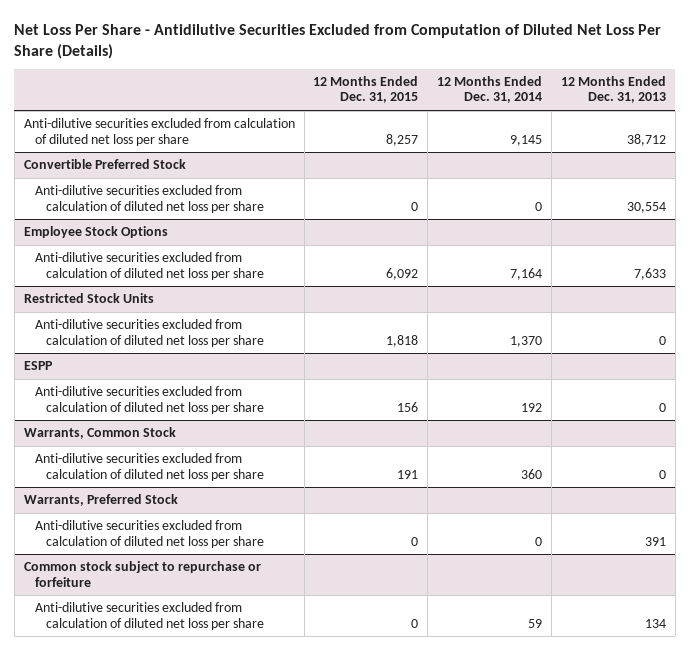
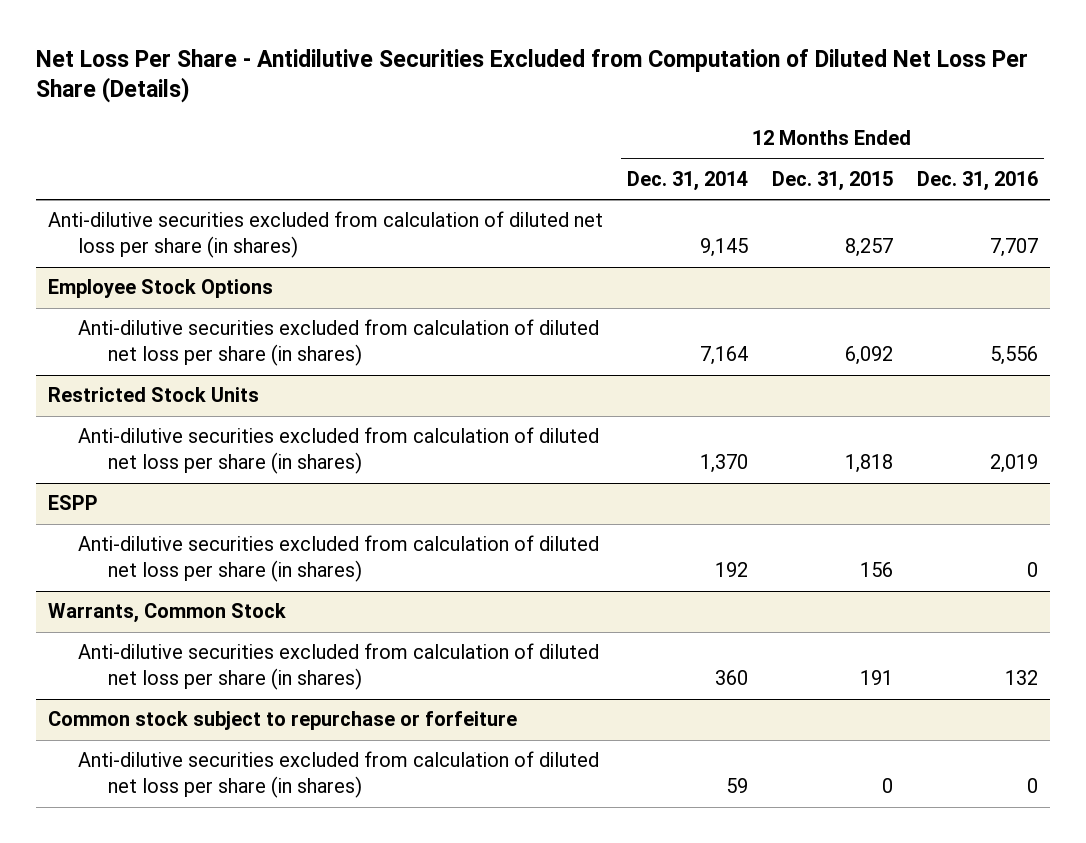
- | 12 Months Ended Dec. 31, 2015 | 12 Months Ended Dec. 31, 2014 | 12 Months Ended Dec. 31, 2013
+ | 12 Months Ended Dec. 31, 2014 | 12 Months Ended Dec. 31, 2015 | 12 Months Ended Dec. 31, 2016
- Anti-dilutive securities excluded from calculation of diluted net loss per share | 8,257 | 9,145 | 38,712
- Convertible Preferred Stock
- Anti-dilutive securities excluded from calculation of diluted net loss per share | 0 | 0 | 30,554
+ Anti-dilutive securities excluded from calculation of diluted net loss per share (in shares) | 9,145 | 8,257 | 7,707
@ Employee Stock Options
- Anti-dilutive securities excluded from calculation of diluted net loss per share | 6,092 | 7,164 | 7,633
+ Anti-dilutive securities excluded from calculation of diluted net loss per share (in shares) | 7,164 | 6,092 | 5,556
@ Restricted Stock Units
- Anti-dilutive securities excluded from calculation of diluted net loss per share | 1,818 | 1,370 | 0
+ Anti-dilutive securities excluded from calculation of diluted net loss per share (in shares) | 1,370 | 1,818 | 2,019
@ ESPP
- Anti-dilutive securities excluded from calculation of diluted net loss per share | 156 | 192 | 0
+ Anti-dilutive securities excluded from calculation of diluted net loss per share (in shares) | 192 | 156 | 0
@ Warrants, Common Stock
- Anti-dilutive securities excluded from calculation of diluted net loss per share | 191 | 360 | 0
- Warrants, Preferred Stock
- Anti-dilutive securities excluded from calculation of diluted net loss per share | 0 | 0 | 391
@ Warrants, Common Stock
+ Anti-dilutive securities excluded from calculation of diluted net loss per share (in shares) | 360 | 191 | 132
@ Common stock subject to repurchase or forfeiture
- Anti-dilutive securities excluded from calculation of diluted net loss per share | 0 | 59 | 134
+ Anti-dilutive securities excluded from calculation of diluted net loss per share (in shares) | 59 | 0 | 0

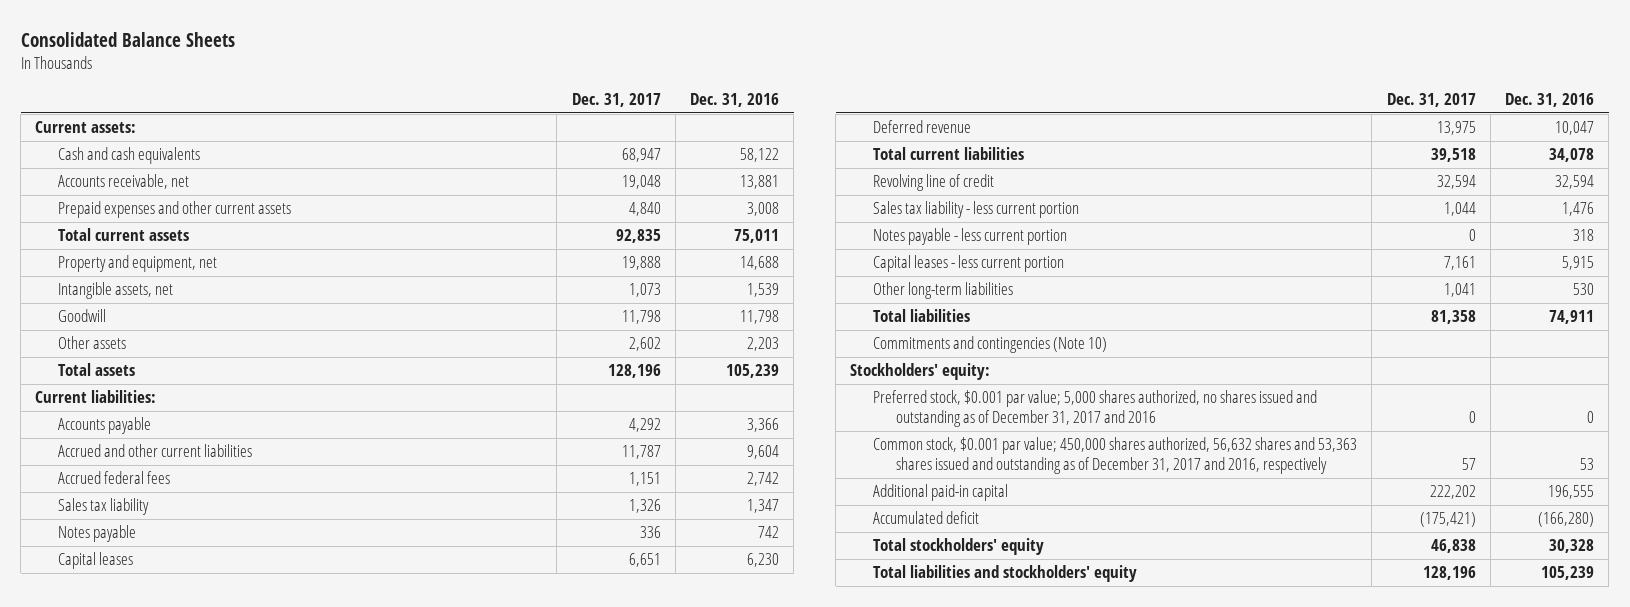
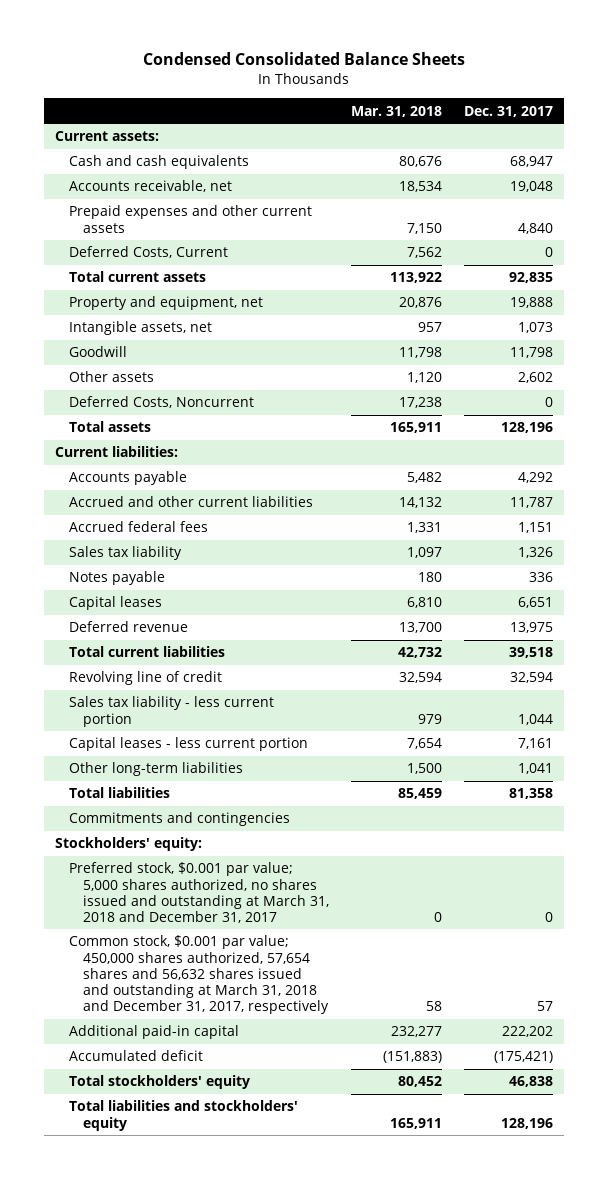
- Consolidated Balance Sheets
+ Condensed Consolidated Balance Sheets
- | Dec. 31, 2017 | Dec. 31, 2016
+ | Mar. 31, 2018 | Dec. 31, 2017
+ Deferred Costs, Current | 7,562 | 0
+ Deferred Costs, Noncurrent | 17,238 | 0
- Notes payable - less current portion | 0 | 318
- Commitments and contingencies (Note 10)
+ Commitments and contingencies
- Preferred stock, $0.001 par value; 5,000 shares authorized, no shares issued and outstanding as of December 31, 2017 and 2016 | 0 | 0
- Common stock, $0.001 par value; 450,000 shares authorized, 56,632 shares and 53,363 shares issued and outstanding as of December 31, 2017 and 2016, respectively | 57 | 53
+ Preferred stock, $0.001 par value; 5,000 shares authorized, no shares issued and outstanding at March 31, 2018 and December 31, 2017 | 0 | 0
+ Common stock, $0.001 par value; 450,000 shares authorized, 57,654 shares and 56,632 shares issued and outstanding at March 31, 2018 and December 31, 2017, respectively | 58 | 57

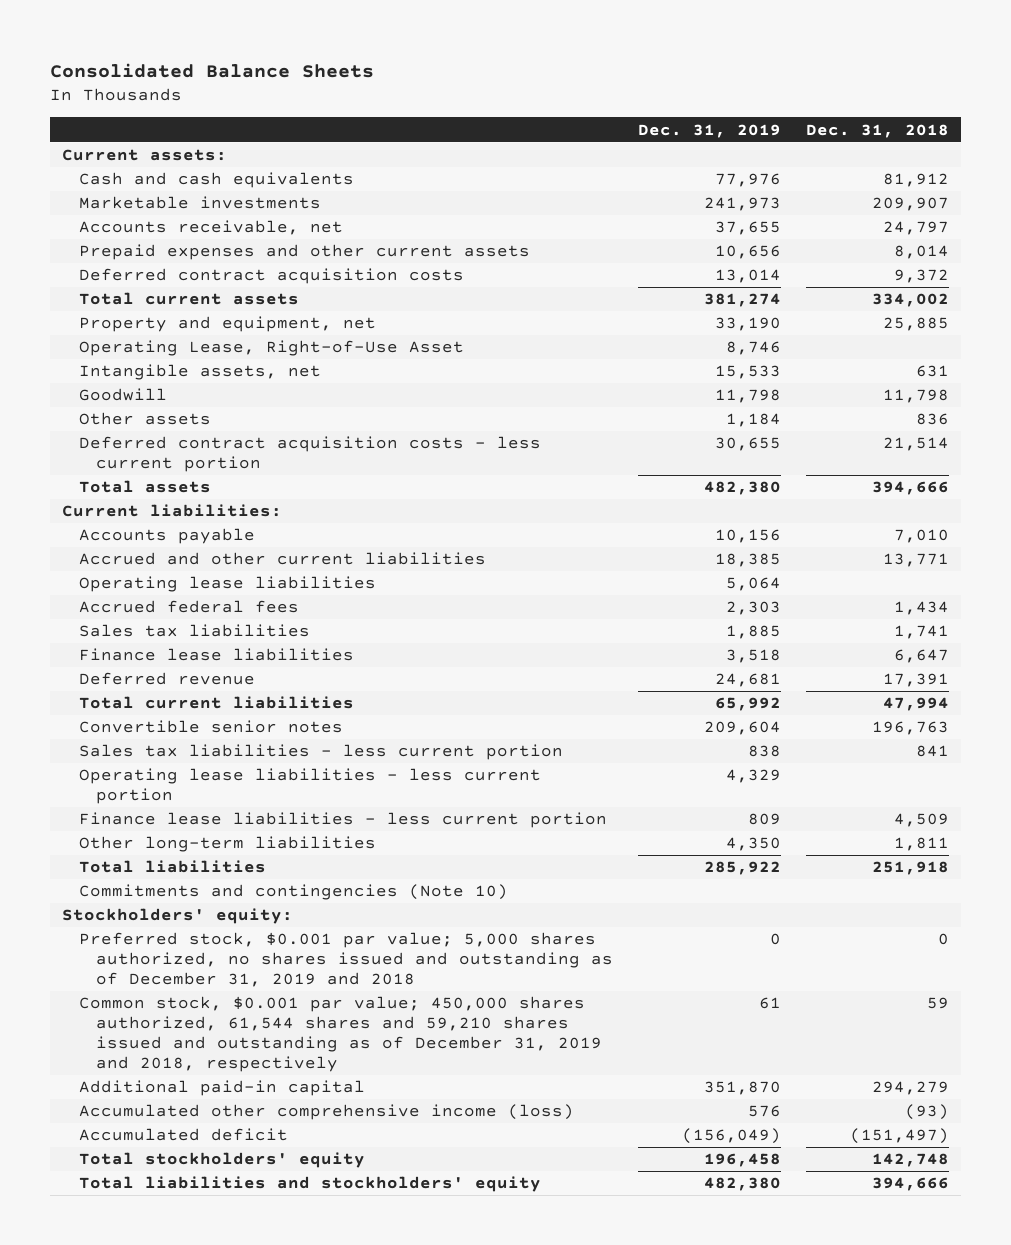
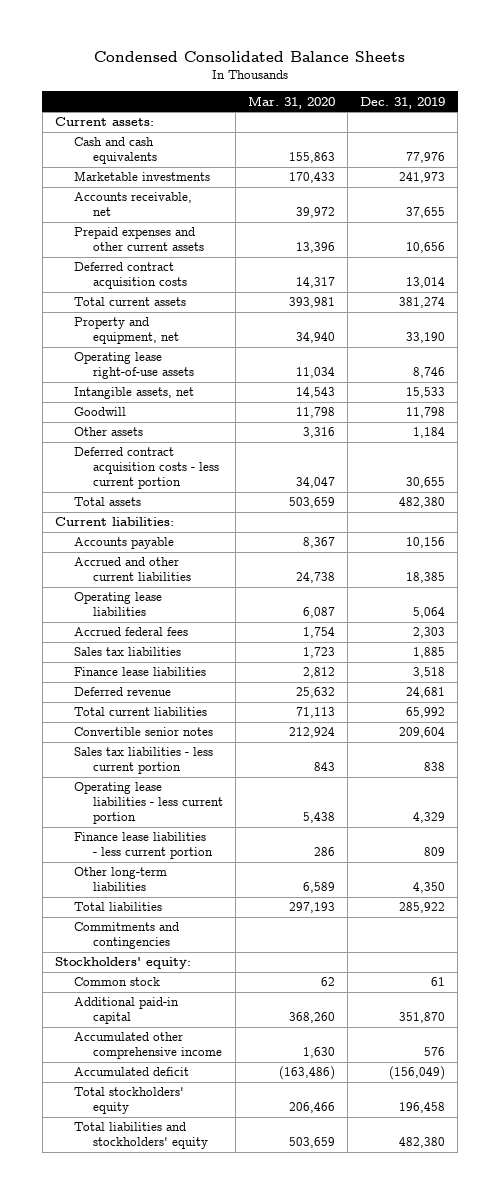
- Consolidated Balance Sheets
+ Condensed Consolidated Balance Sheets
- | Dec. 31, 2019 | Dec. 31, 2018
+ | Mar. 31, 2020 | Dec. 31, 2019
- Operating Lease, Right-of-Use Asset | 8,746 |
+ Operating lease right-of-use assets | 11,034 | 8,746
- Commitments and contingencies (Note 10)
+ Commitments and contingencies
- Preferred stock, $0.001 par value; 5,000 shares authorized, no shares issued and outstanding as of December 31, 2019 and 2018 | 0 | 0
- Common stock, $0.001 par value; 450,000 shares authorized, 61,544 shares and 59,210 shares issued and outstanding as of December 31, 2019 and 2018, respectively | 61 | 59
+ Common stock | 62 | 61
- Accumulated other comprehensive income (loss) | 576 | (93)
+ Accumulated other comprehensive income | 1,630 | 576

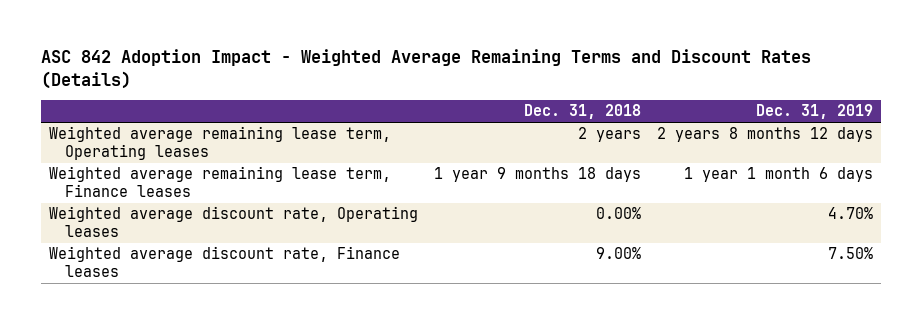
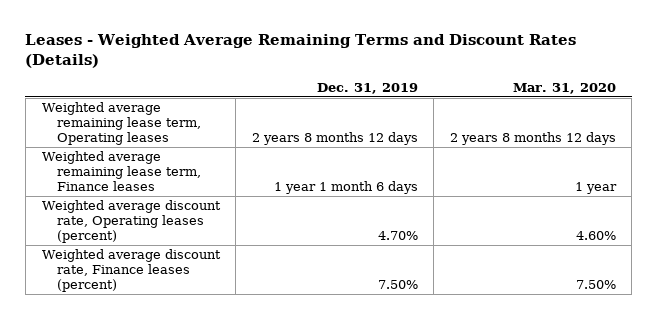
- ASC 842 Adoption Impact - Weighted Average Remaining Terms and Discount Rates (Details)
+ Leases - Weighted Average Remaining Terms and Discount Rates (Details)
- | Dec. 31, 2018 | Dec. 31, 2019
+ | Dec. 31, 2019 | Mar. 31, 2020
- Weighted average discount rate, Operating leases | 0.00% | 4.70%
- Weighted average discount rate, Finance leases | 9.00% | 7.50%
+ Weighted average discount rate, Operating leases (percent) | 4.70% | 4.60%
+ Weighted average discount rate, Finance leases (percent) | 7.50% | 7.50%

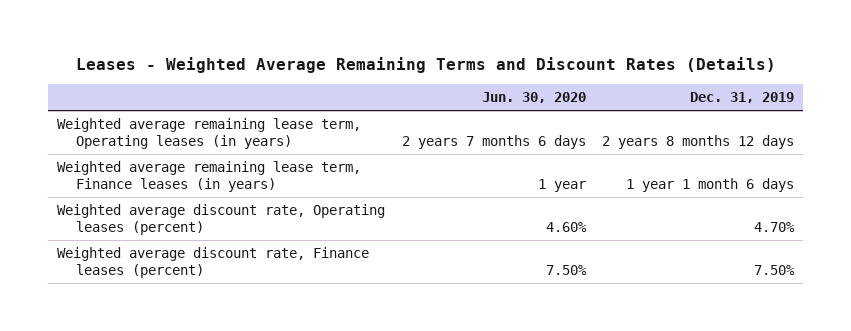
- | Dec. 31, 2019 | Mar. 31, 2020
+ | Jun. 30, 2020 | Dec. 31, 2019
- Weighted average remaining lease term, Operating leases | 2 years 8 months 12 days | 2 years 8 months 12 days
- Weighted average remaining lease term, Finance leases | 1 year 1 month 6 days | 1 year
+ Weighted average remaining lease term, Operating leases (in years) | 2 years 7 months 6 days | 2 years 8 months 12 days
+ Weighted average remaining lease term, Finance leases (in years) | 1 year | 1 year 1 month 6 days

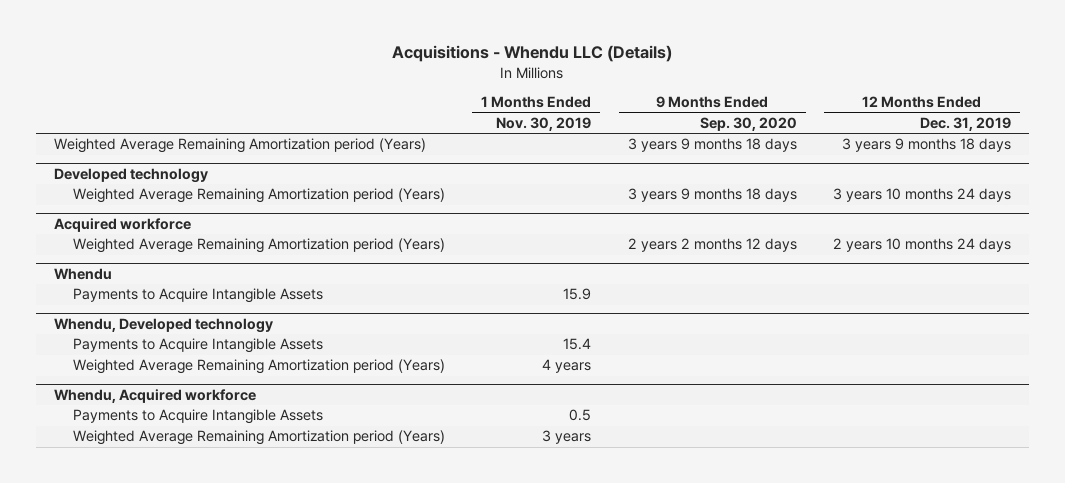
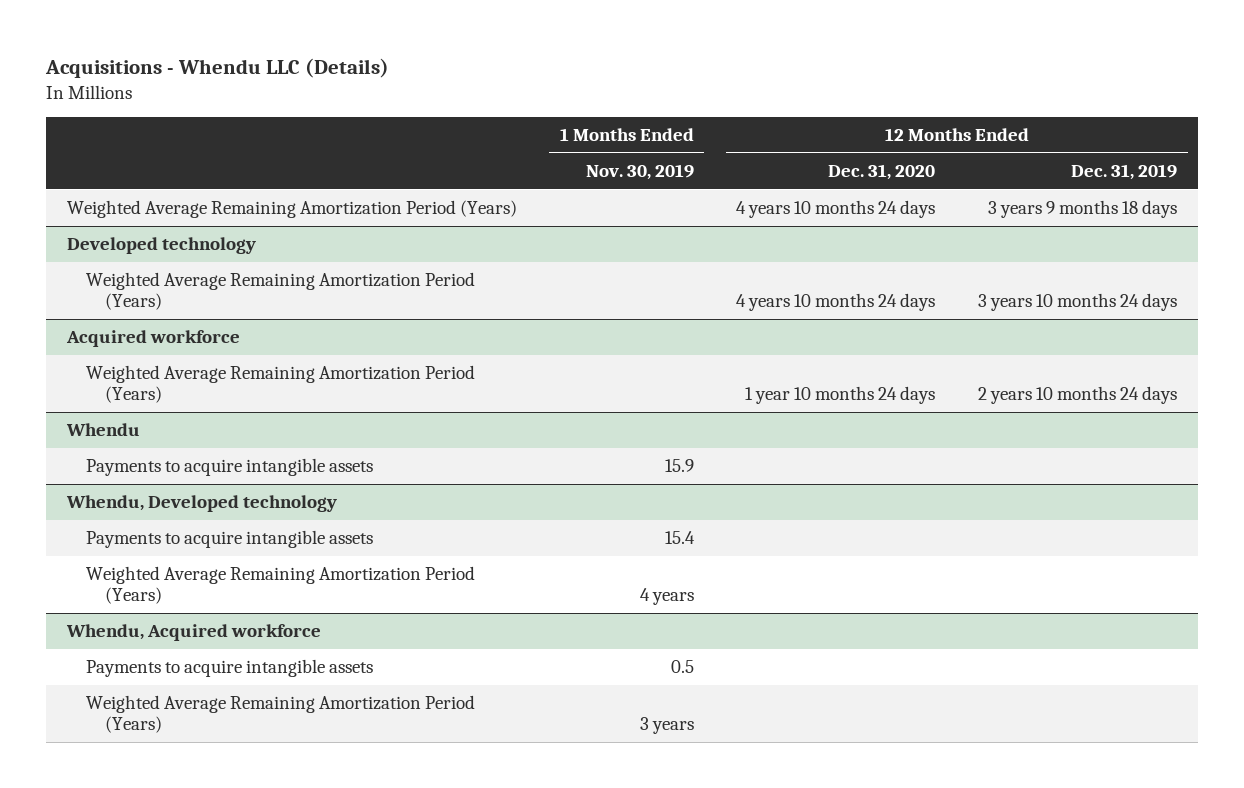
- | 1 Months Ended Nov. 30, 2019 | 9 Months Ended Sep. 30, 2020 | 12 Months Ended Dec. 31, 2019
+ | 1 Months Ended Nov. 30, 2019 | 12 Months Ended Dec. 31, 2020 | 12 Months Ended Dec. 31, 2019
- Weighted Average Remaining Amortization period (Years) | | 3 years 9 months 18 days | 3 years 9 months 18 days
+ Weighted Average Remaining Amortization Period (Years) | | 4 years 10 months 24 days | 3 years 9 months 18 days
@ Developed technology
- Weighted Average Remaining Amortization period (Years) | | 3 years 9 months 18 days | 3 years 10 months 24 days
+ Weighted Average Remaining Amortization Period (Years) | | 4 years 10 months 24 days | 3 years 10 months 24 days
@ Acquired workforce
- Weighted Average Remaining Amortization period (Years) | | 2 years 2 months 12 days | 2 years 10 months 24 days
+ Weighted Average Remaining Amortization Period (Years) | | 1 year 10 months 24 days | 2 years 10 months 24 days
@ Whendu
- Payments to Acquire Intangible Assets | 15.9 | |
+ Payments to acquire intangible assets | 15.9 | |
@ Whendu, Developed technology
- Payments to Acquire Intangible Assets | 15.4 | |
- Weighted Average Remaining Amortization period (Years) | 4 years | |
+ Payments to acquire intangible assets | 15.4 | |
+ Weighted Average Remaining Amortization Period (Years) | 4 years | |
@ Whendu, Acquired workforce
- Payments to Acquire Intangible Assets | 0.5 | |
- Weighted Average Remaining Amortization period (Years) | 3 years | |
+ Payments to acquire intangible assets | 0.5 | |
+ Weighted Average Remaining Amortization Period (Years) | 3 years | |

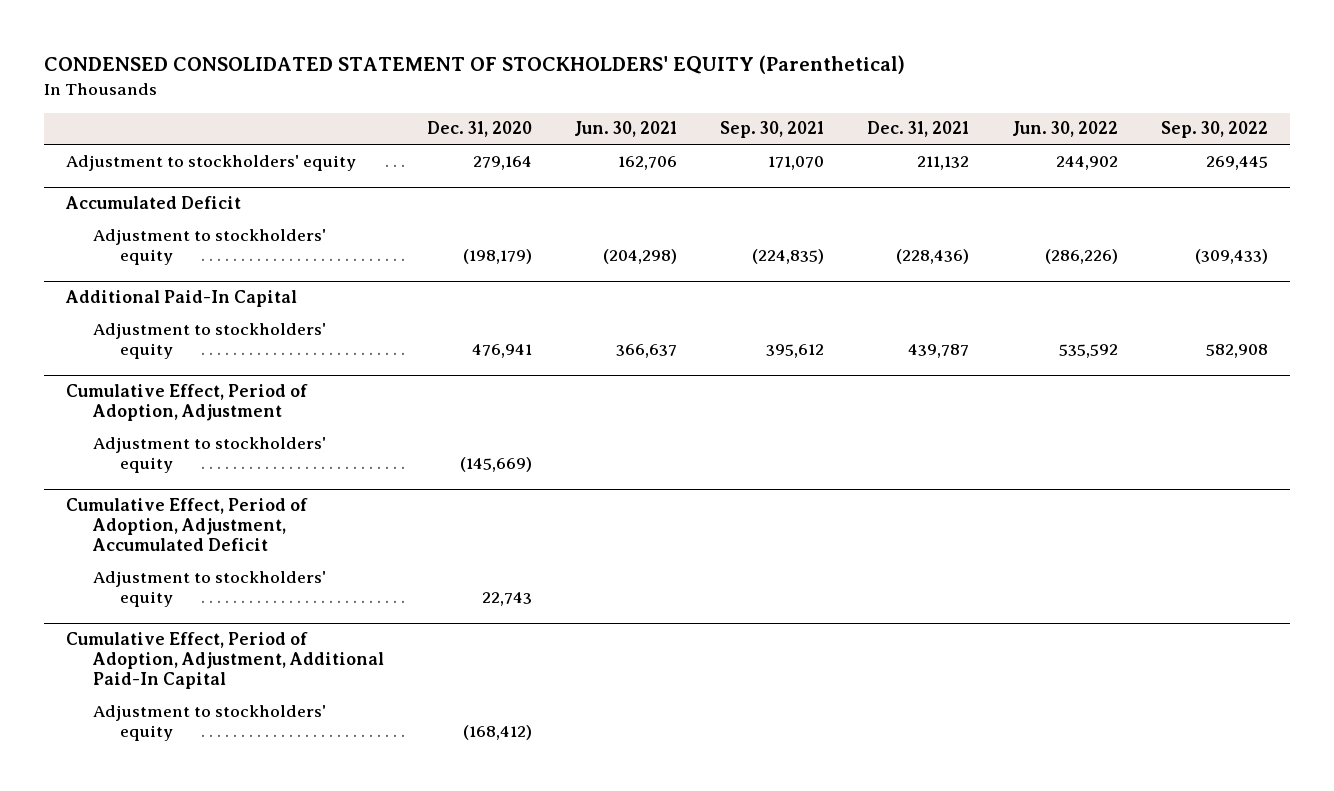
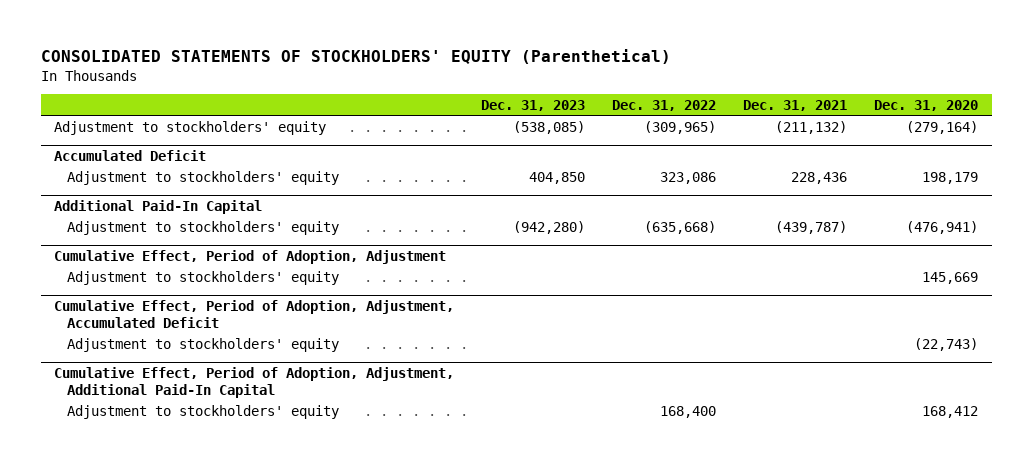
- CONDENSED CONSOLIDATED STATEMENT OF STOCKHOLDERS' EQUITY (Parenthetical)
+ CONSOLIDATED STATEMENTS OF STOCKHOLDERS' EQUITY (Parenthetical)
- | Dec. 31, 2020 | Jun. 30, 2021 | Sep. 30, 2021 | Dec. 31, 2021 | Jun. 30, 2022 | Sep. 30, 2022
+ | Dec. 31, 2023 | Dec. 31, 2022 | Dec. 31, 2021 | Dec. 31, 2020
- Adjustment to stockholders' equity | 279,164 | 162,706 | 171,070 | 211,132 | 244,902 | 269,445
+ Adjustment to stockholders' equity | (538,085) | (309,965) | (211,132) | (279,164)
@ Accumulated Deficit
- Adjustment to stockholders' equity | (198,179) | (204,298) | (224,835) | (228,436) | (286,226) | (309,433)
+ Adjustment to stockholders' equity | 404,850 | 323,086 | 228,436 | 198,179
@ Additional Paid-In Capital
- Adjustment to stockholders' equity | 476,941 | 366,637 | 395,612 | 439,787 | 535,592 | 582,908
+ Adjustment to stockholders' equity | (942,280) | (635,668) | (439,787) | (476,941)
@ Cumulative Effect, Period of Adoption, Adjustment
- Adjustment to stockholders' equity | (145,669) | | | | |
+ Adjustment to stockholders' equity | | | | 145,669
@ Cumulative Effect, Period of Adoption, Adjustment, Accumulated Deficit
- Adjustment to stockholders' equity | 22,743 | | | | |
+ Adjustment to stockholders' equity | | | | (22,743)
@ Cumulative Effect, Period of Adoption, Adjustment, Additional Paid-In Capital
- Adjustment to stockholders' equity | (168,412) | | | | |
+ Adjustment to stockholders' equity | | 168,400 | | 168,412

